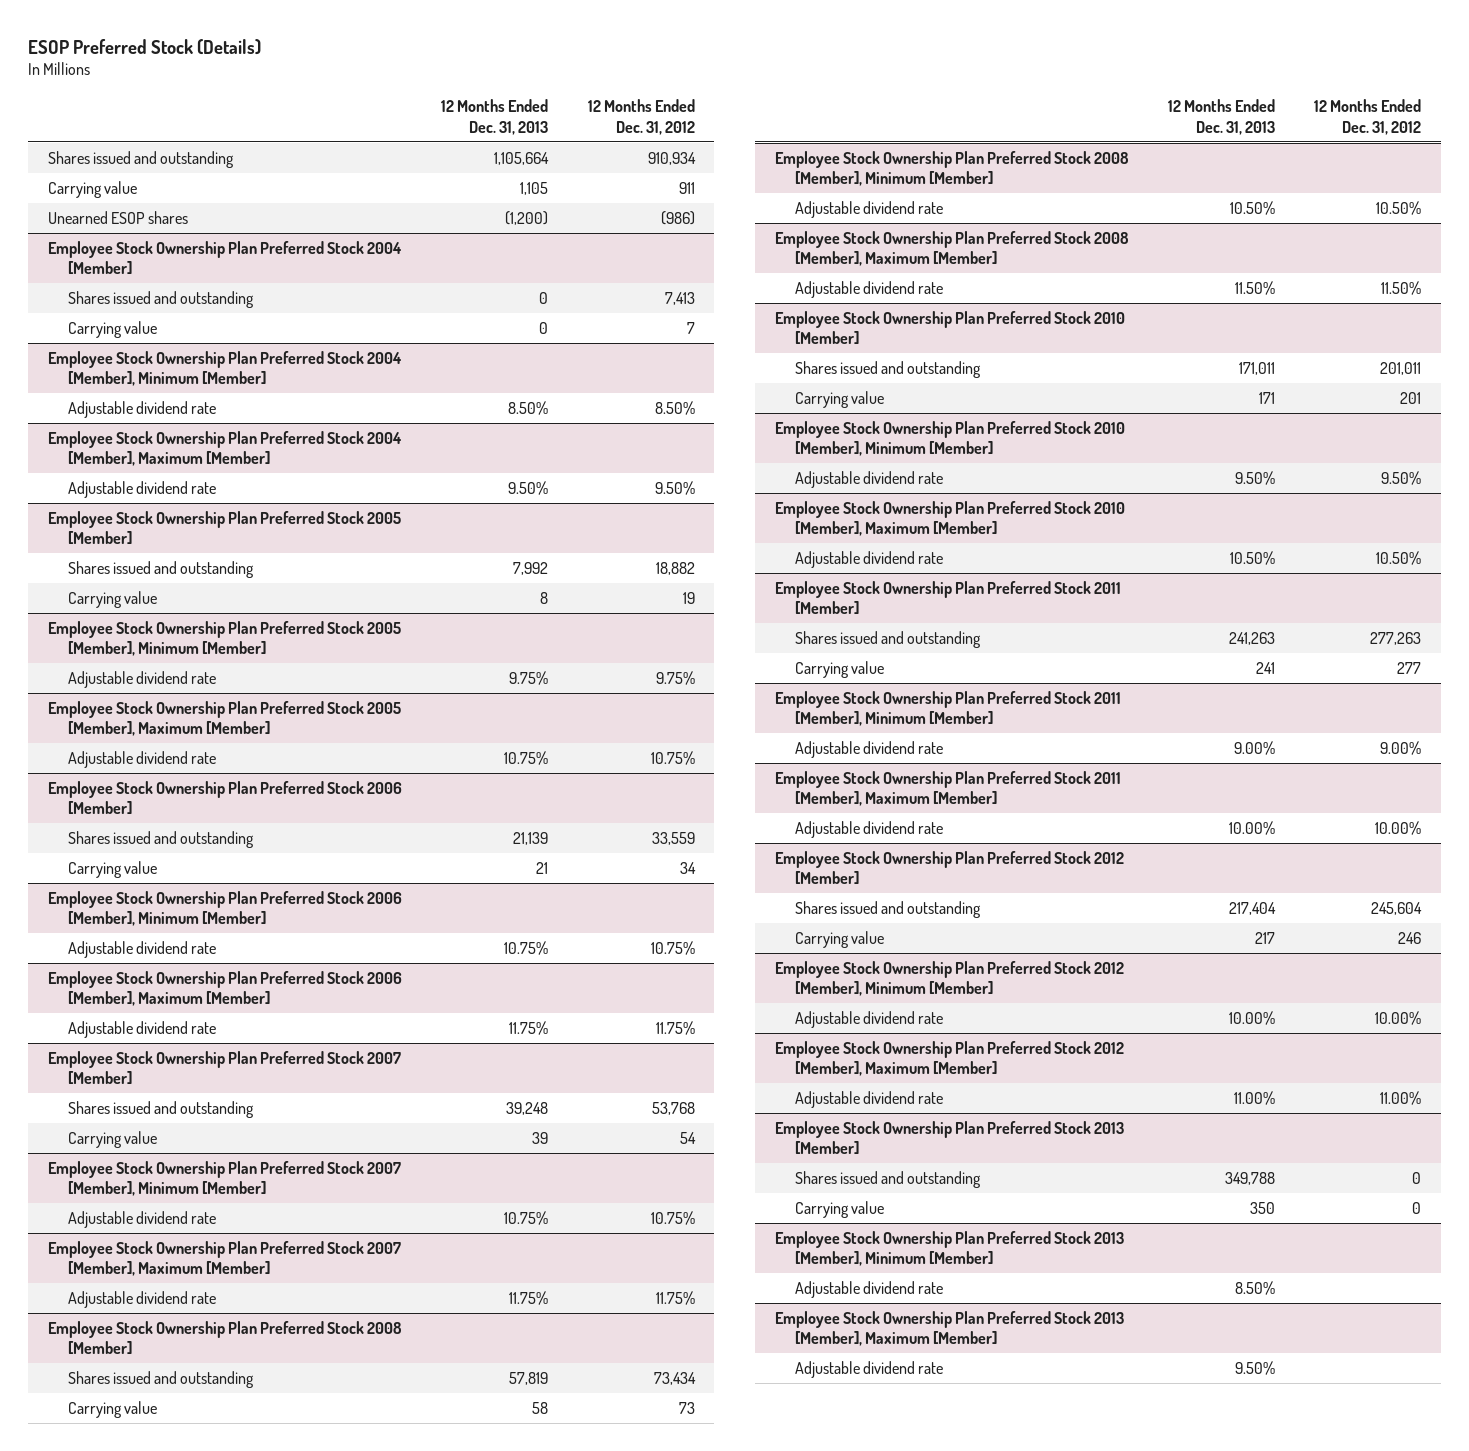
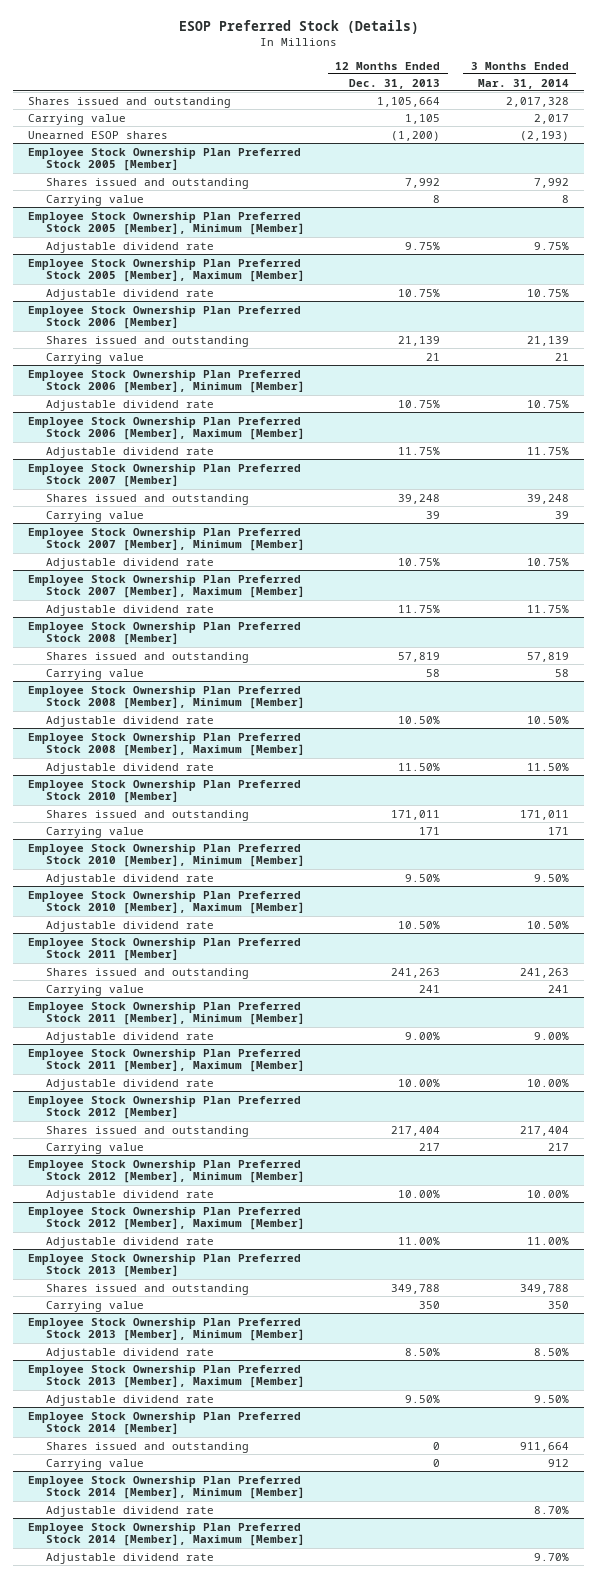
- | 12 Months Ended Dec. 31, 2013 | 12 Months Ended Dec. 31, 2012
+ | 12 Months Ended Dec. 31, 2013 | 3 Months Ended Mar. 31, 2014
- Employee Stock Ownership Plan Preferred Stock 2004 [Member]
- Shares issued and outstanding | 0 | 7,413
- Carrying value | 0 | 7
- Employee Stock Ownership Plan Preferred Stock 2004 [Member], Minimum [Member]
- Adjustable dividend rate | 8.50% | 8.50%
- Employee Stock Ownership Plan Preferred Stock 2004 [Member], Maximum [Member]
- Adjustable dividend rate | 9.50% | 9.50%
+ Employee Stock Ownership Plan Preferred Stock 2014 [Member]
+ Shares issued and outstanding | 0 | 911,664
+ Carrying value | 0 | 912
+ Employee Stock Ownership Plan Preferred Stock 2014 [Member], Minimum [Member]
+ Adjustable dividend rate | | 8.70%
+ Employee Stock Ownership Plan Preferred Stock 2014 [Member], Maximum [Member]
+ Adjustable dividend rate | | 9.70%

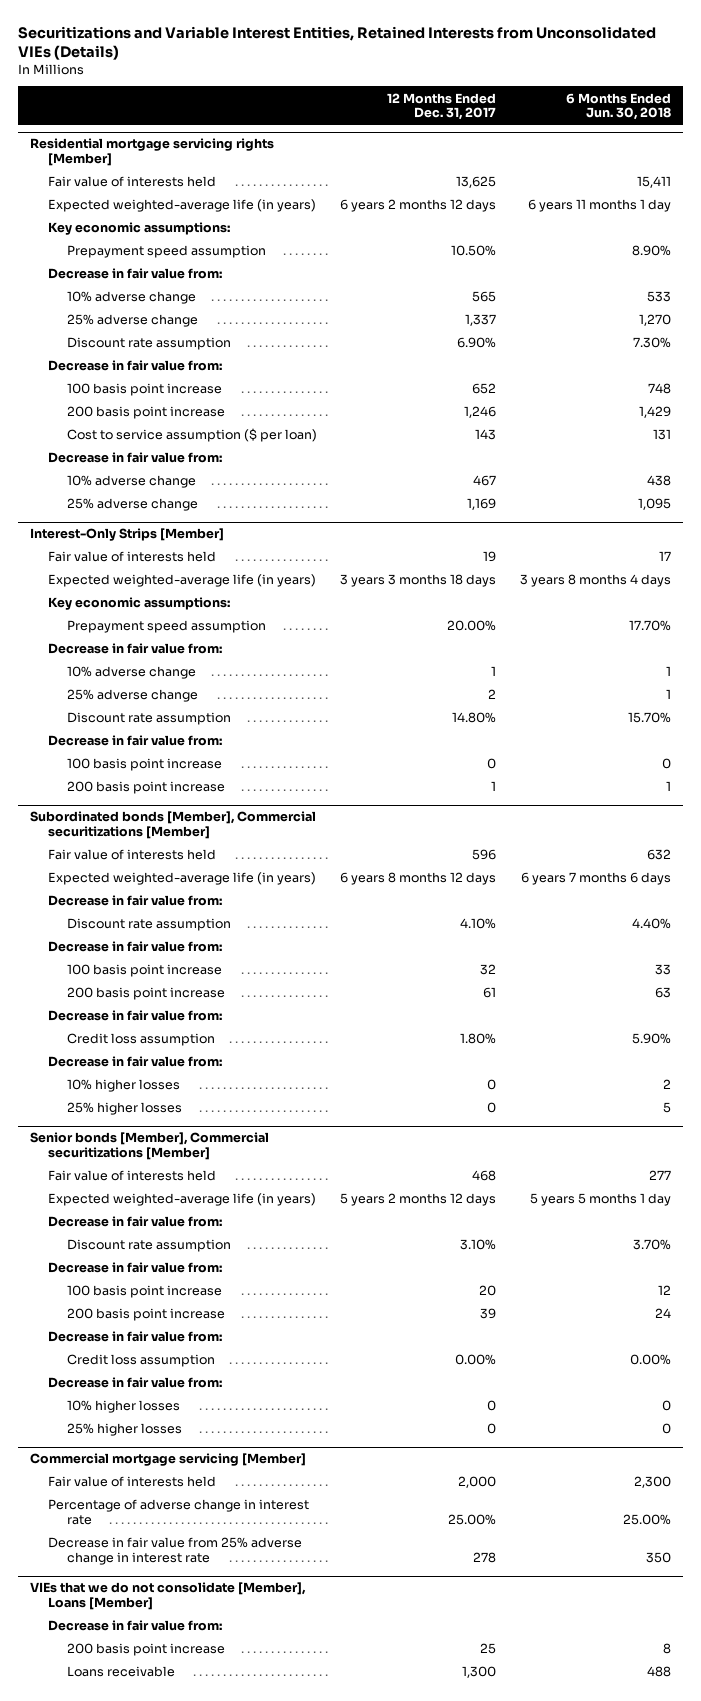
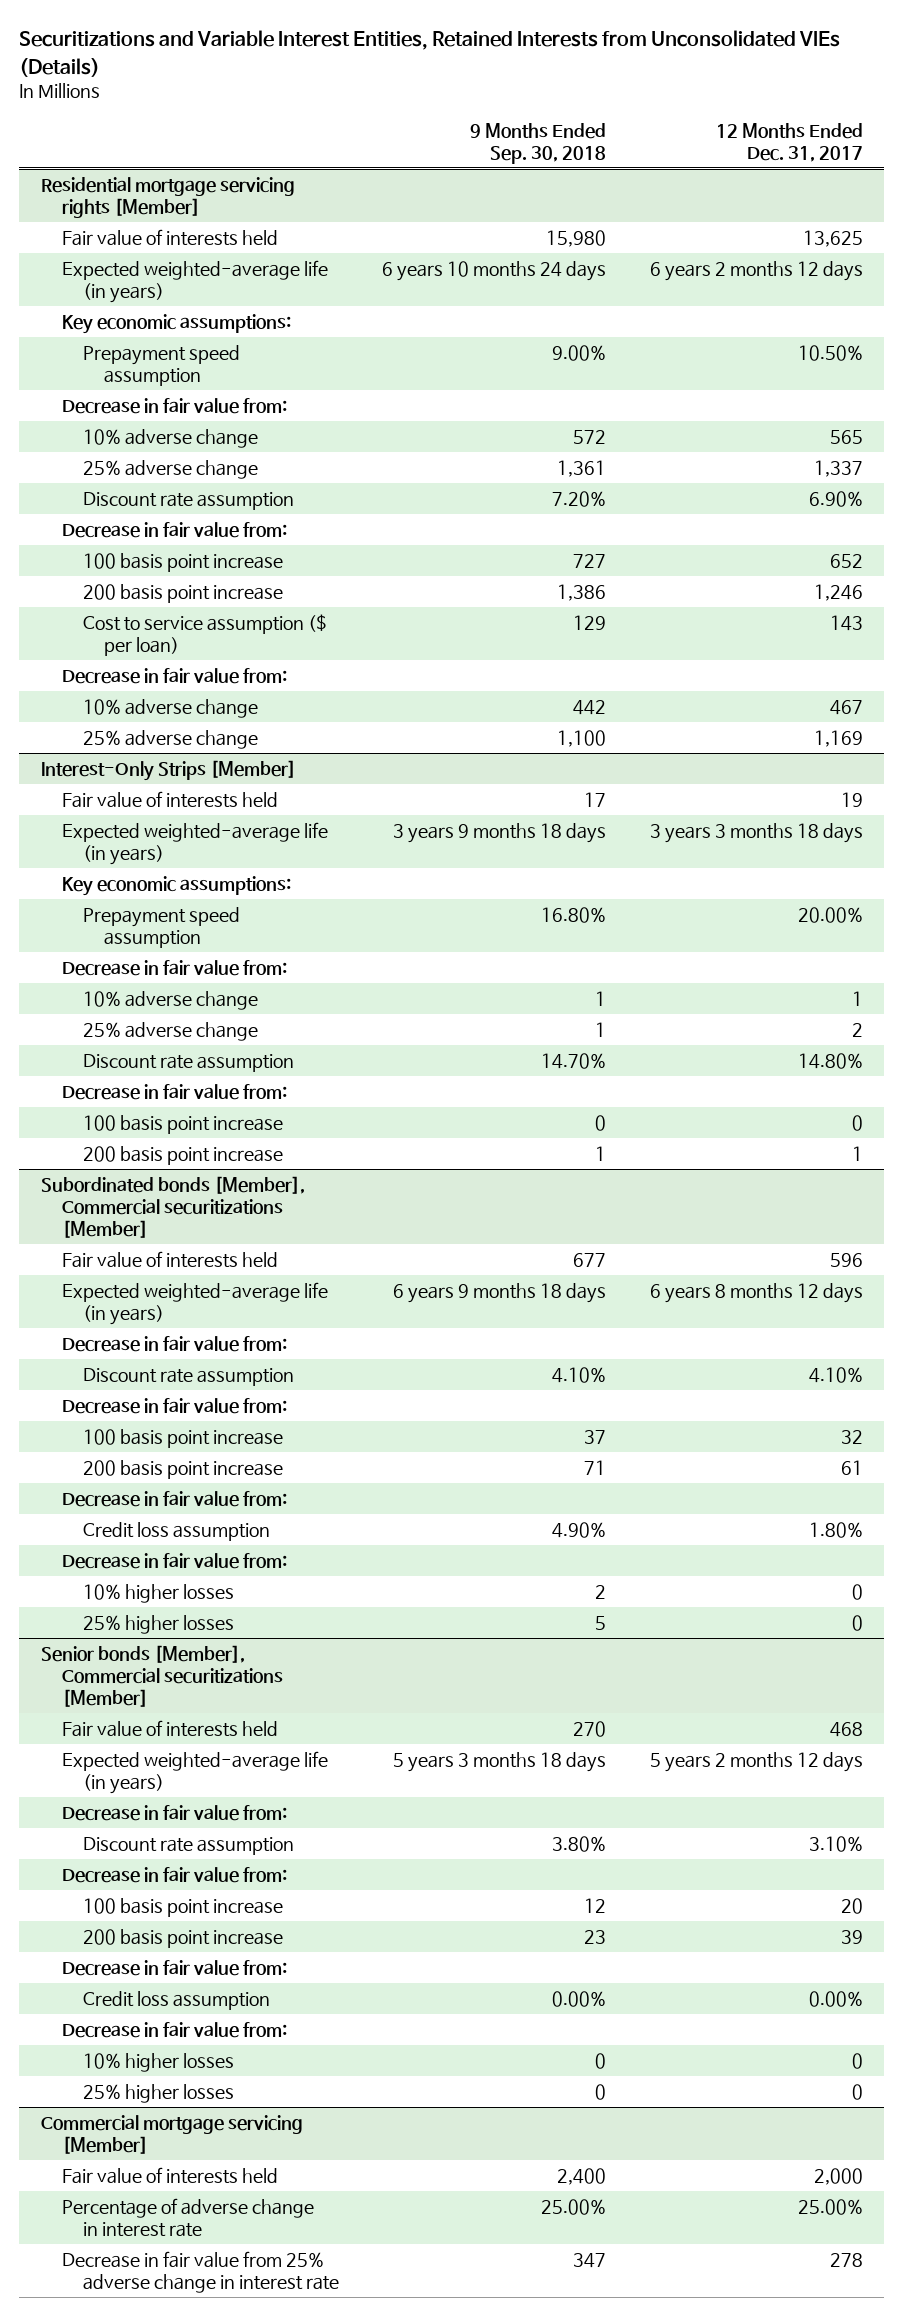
- | 12 Months Ended Dec. 31, 2017 | 6 Months Ended Jun. 30, 2018
+ | 9 Months Ended Sep. 30, 2018 | 12 Months Ended Dec. 31, 2017
- VIEs that we do not consolidate [Member], Loans [Member]
- Decrease in fair value from:
- 200 basis point increase | 25 | 8
- Loans receivable | 1,300 | 488

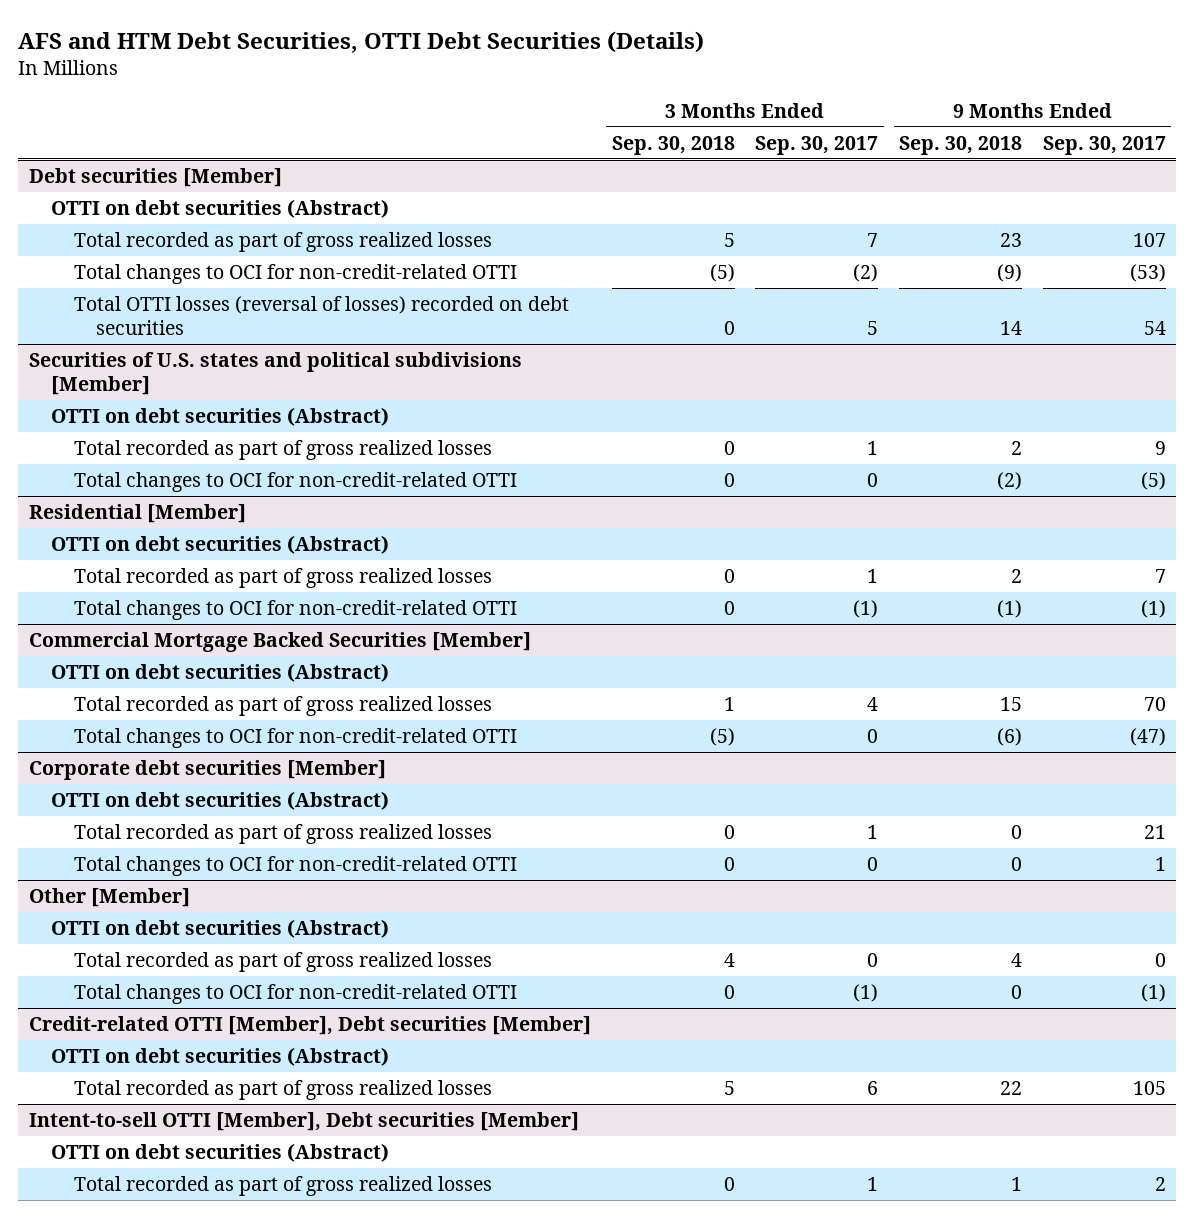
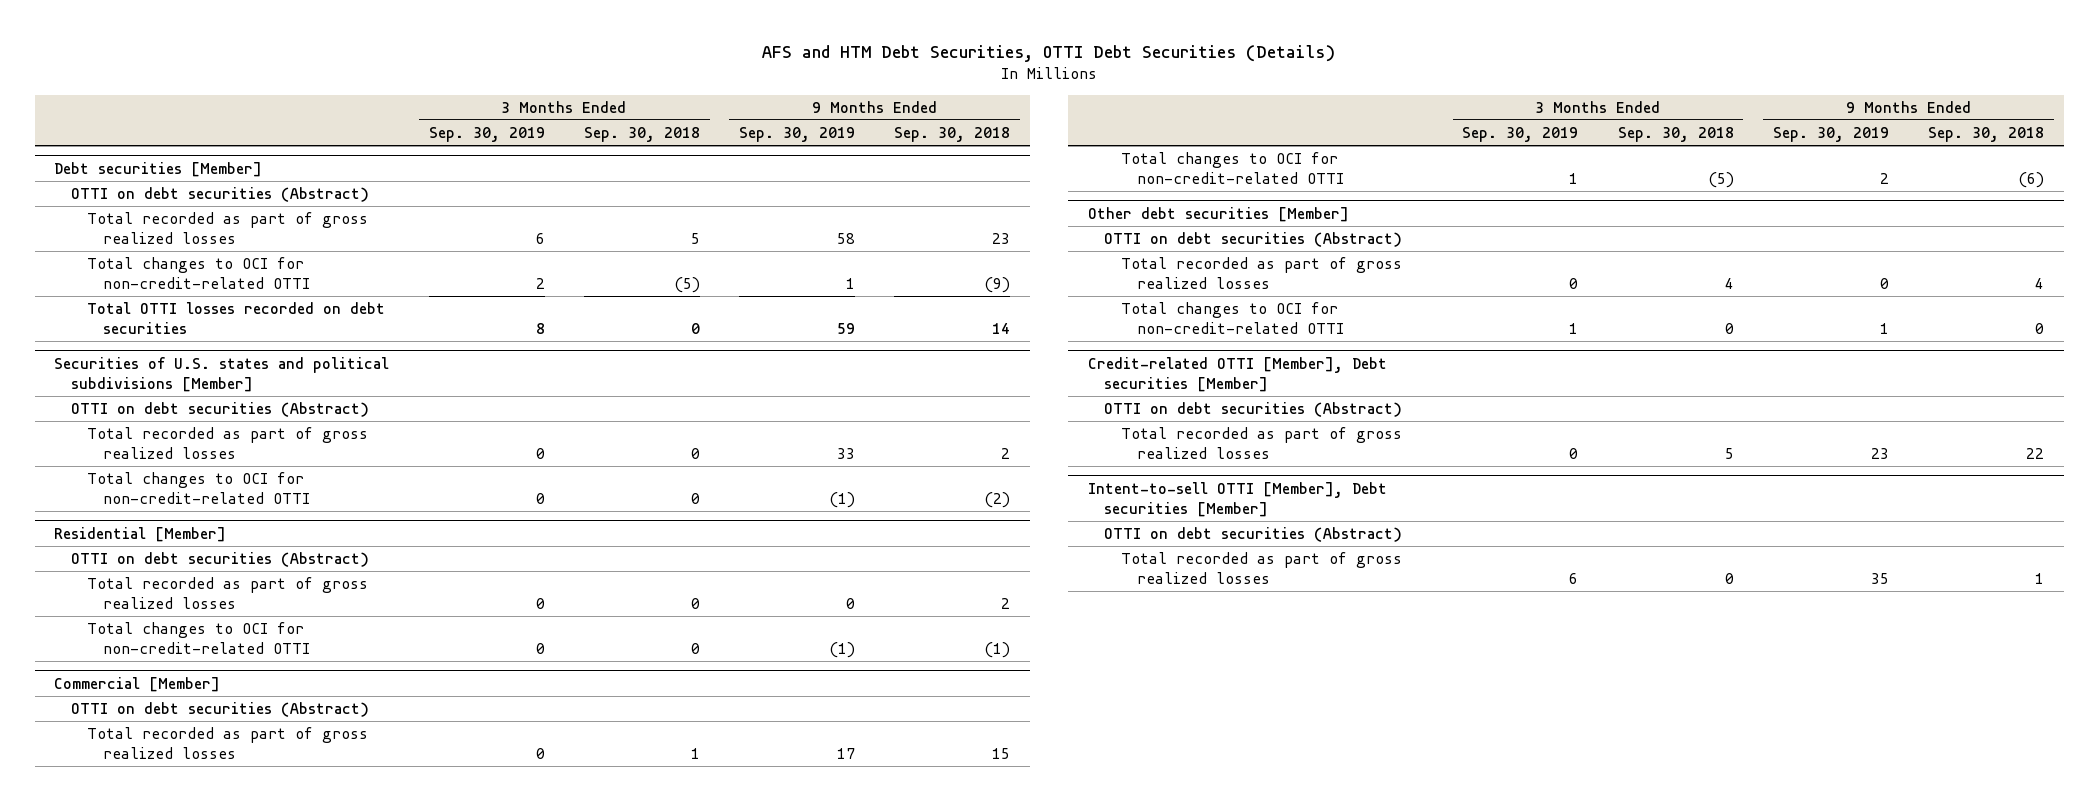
- | 3 Months Ended Sep. 30, 2018 | 3 Months Ended Sep. 30, 2017 | 9 Months Ended Sep. 30, 2018 | 9 Months Ended Sep. 30, 2017
+ | 3 Months Ended Sep. 30, 2019 | 3 Months Ended Sep. 30, 2018 | 9 Months Ended Sep. 30, 2019 | 9 Months Ended Sep. 30, 2018
@ Debt securities [Member]
- Total OTTI losses (reversal of losses) recorded on debt securities | 0 | 5 | 14 | 54
+ Total OTTI losses recorded on debt securities | 8 | 0 | 59 | 14
- Commercial Mortgage Backed Securities [Member]
+ Commercial [Member]
- Corporate debt securities [Member]
- OTTI on debt securities (Abstract)
- Total recorded as part of gross realized losses | 0 | 1 | 0 | 21
- Total changes to OCI for non-credit-related OTTI | 0 | 0 | 0 | 1
- Other [Member]
+ Other debt securities [Member]

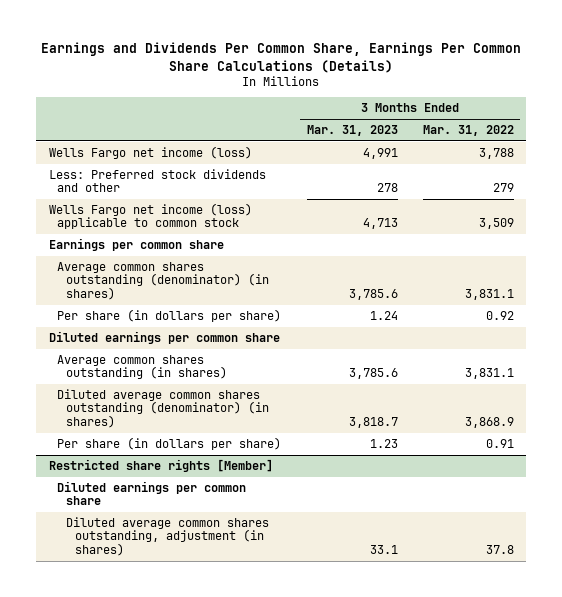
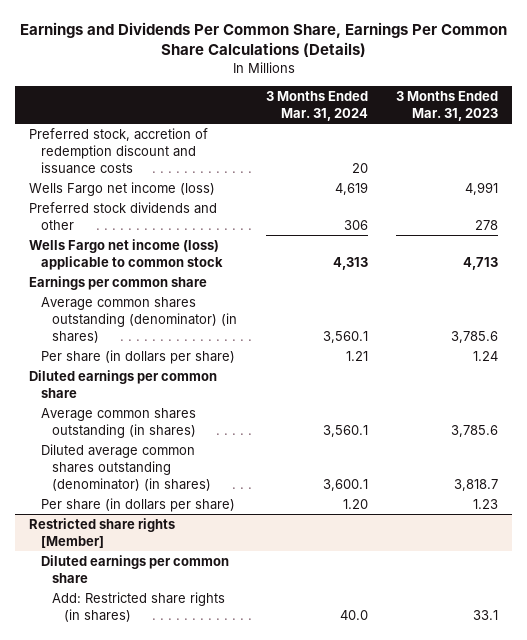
- | 3 Months Ended Mar. 31, 2023 | 3 Months Ended Mar. 31, 2022
+ | 3 Months Ended Mar. 31, 2024 | 3 Months Ended Mar. 31, 2023
+ Preferred stock, accretion of redemption discount and issuance costs | 20 |
- Less: Preferred stock dividends and other | 278 | 279
+ Preferred stock dividends and other | 306 | 278
@ Restricted share rights [Member]
- Diluted average common shares outstanding, adjustment (in shares) | 33.1 | 37.8
+ Add: Restricted share rights (in shares) | 40.0 | 33.1

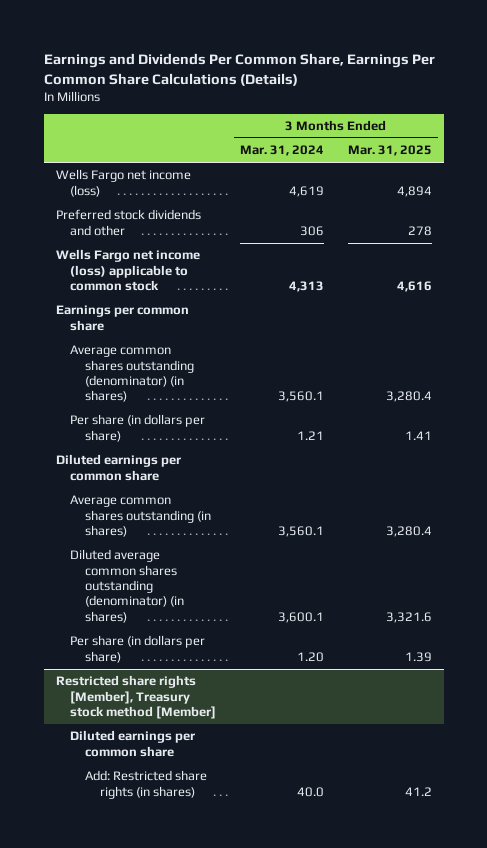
- | 3 Months Ended Mar. 31, 2024 | 3 Months Ended Mar. 31, 2023
+ | 3 Months Ended Mar. 31, 2024 | 3 Months Ended Mar. 31, 2025
- Preferred stock, accretion of redemption discount and issuance costs | 20 |
- Restricted share rights [Member]
+ Restricted share rights [Member], Treasury stock method [Member]

